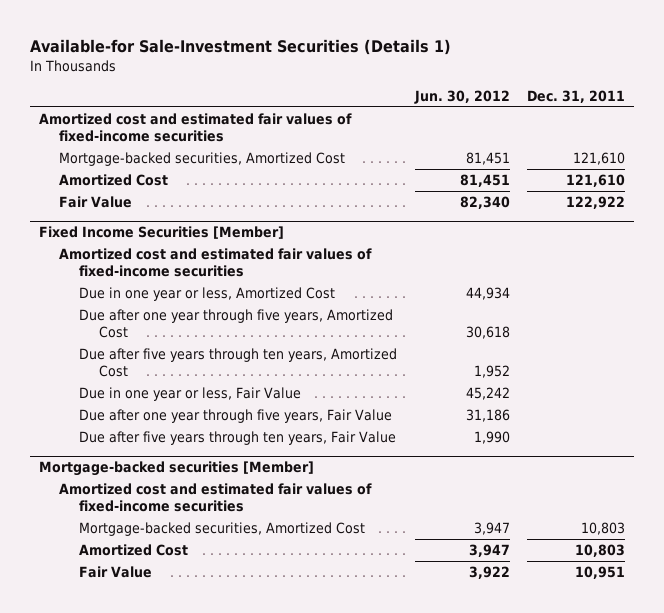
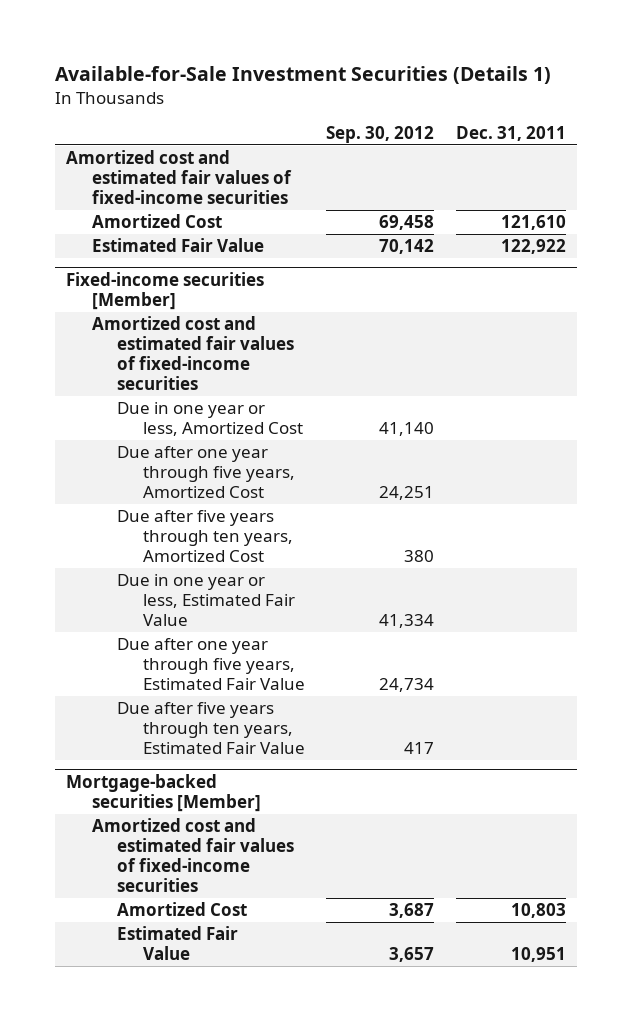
- Available-for Sale-Investment Securities (Details 1)
+ Available-for-Sale Investment Securities (Details 1)
- | Jun. 30, 2012 | Dec. 31, 2011
+ | Sep. 30, 2012 | Dec. 31, 2011
- Mortgage-backed securities, Amortized Cost | 81,451 | 121,610
- Fair Value | 82,340 | 122,922
- Fixed Income Securities [Member]
+ Estimated Fair Value | 70,142 | 122,922
+ Fixed-income securities [Member]
- Due in one year or less, Fair Value | 45,242 |
- Due after one year through five years, Fair Value | 31,186 |
- Due after five years through ten years, Fair Value | 1,990 |
+ Due in one year or less, Estimated Fair Value | 41,334 |
+ Due after one year through five years, Estimated Fair Value | 24,734 |
+ Due after five years through ten years, Estimated Fair Value | 417 |
@ Mortgage-backed securities [Member]
- Mortgage-backed securities, Amortized Cost | 3,947 | 10,803
- Fair Value | 3,922 | 10,951
+ Estimated Fair Value | 3,657 | 10,951

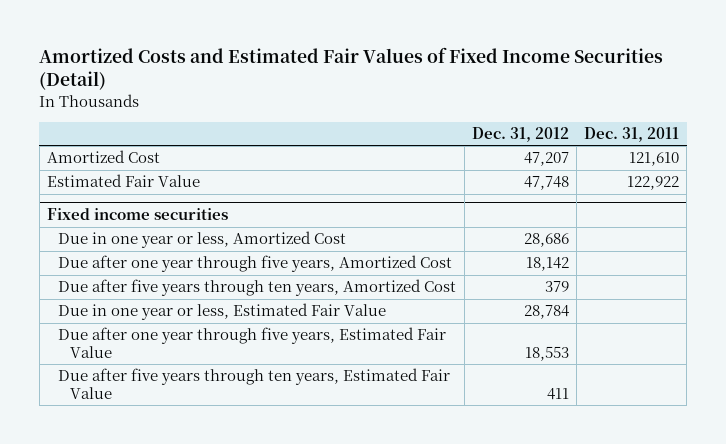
- Available-for-Sale Investment Securities (Details 1)
+ Amortized Costs and Estimated Fair Values of Fixed Income Securities (Detail)
- | Sep. 30, 2012 | Dec. 31, 2011
+ | Dec. 31, 2012 | Dec. 31, 2011
- Amortized cost and estimated fair values of fixed-income securities
- Fixed-income securities [Member]
- Amortized cost and estimated fair values of fixed-income securities
+ Fixed income securities
- Mortgage-backed securities [Member]
- Amortized cost and estimated fair values of fixed-income securities
- Amortized Cost | 3,687 | 10,803
- Estimated Fair Value | 3,657 | 10,951

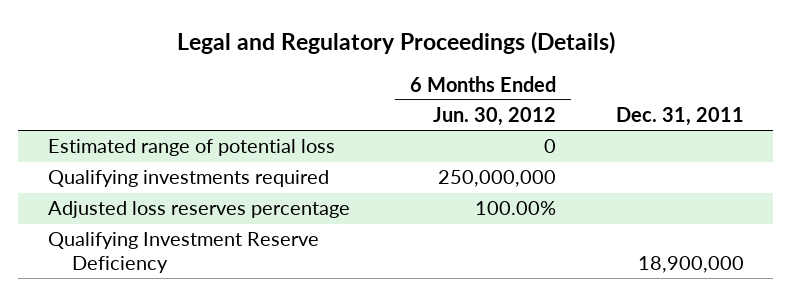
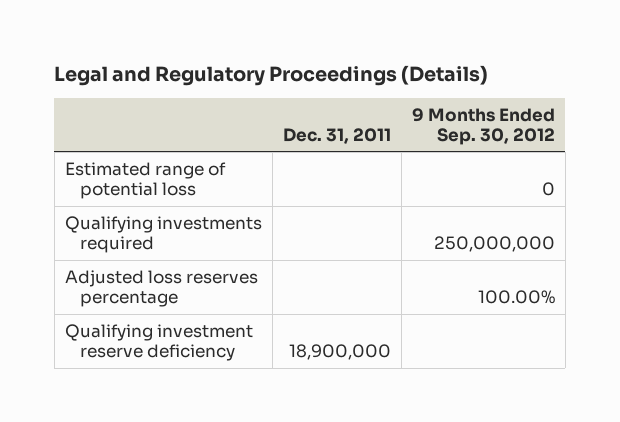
- | 6 Months Ended Jun. 30, 2012 | Dec. 31, 2011
+ | Dec. 31, 2011 | 9 Months Ended Sep. 30, 2012
- Qualifying Investment Reserve Deficiency | | 18,900,000
+ Qualifying investment reserve deficiency | 18,900,000 |

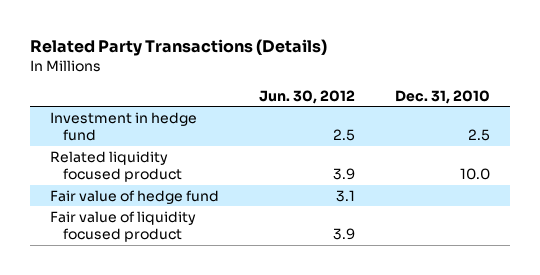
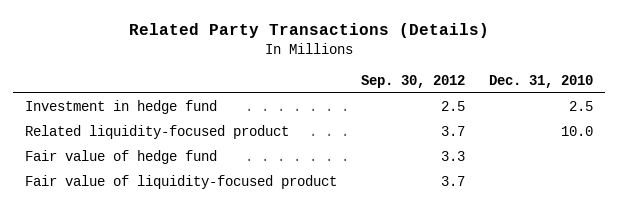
- | Jun. 30, 2012 | Dec. 31, 2010
+ | Sep. 30, 2012 | Dec. 31, 2010
- Related liquidity focused product | 3.9 | 10.0
+ Related liquidity-focused product | 3.7 | 10.0
- Fair value of liquidity focused product | 3.9 |
+ Fair value of liquidity-focused product | 3.7 |

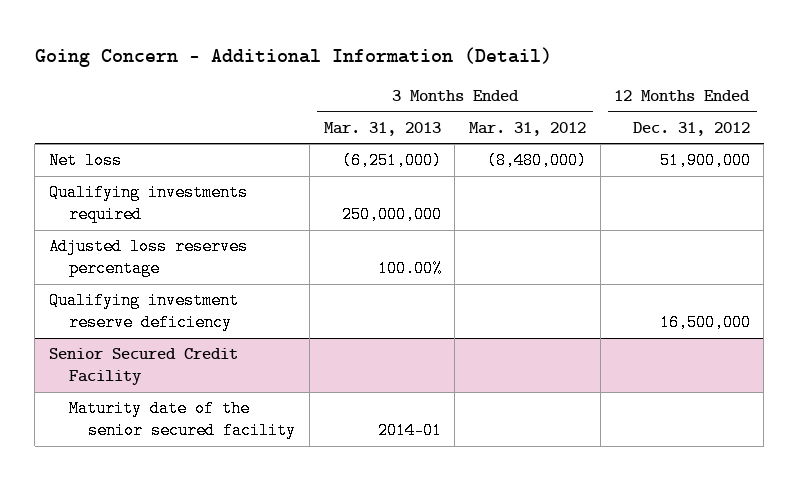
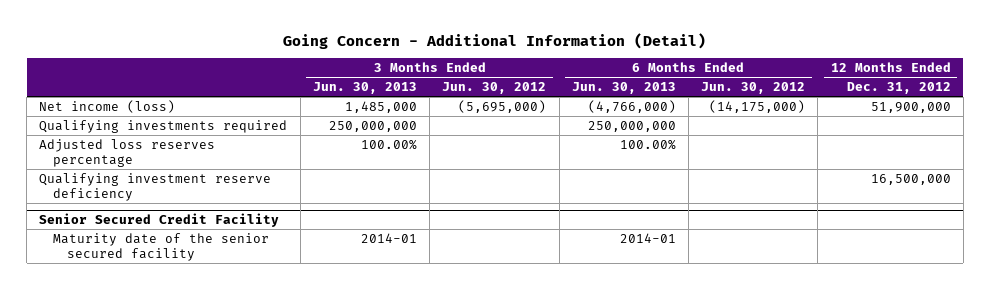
- | 3 Months Ended Mar. 31, 2013 | 3 Months Ended Mar. 31, 2012 | 12 Months Ended Dec. 31, 2012
+ | 3 Months Ended Jun. 30, 2013 | 3 Months Ended Jun. 30, 2012 | 6 Months Ended Jun. 30, 2013 | 6 Months Ended Jun. 30, 2012 | 12 Months Ended Dec. 31, 2012
- Net loss | (6,251,000) | (8,480,000) | 51,900,000
+ Net income (loss) | 1,485,000 | (5,695,000) | (4,766,000) | (14,175,000) | 51,900,000

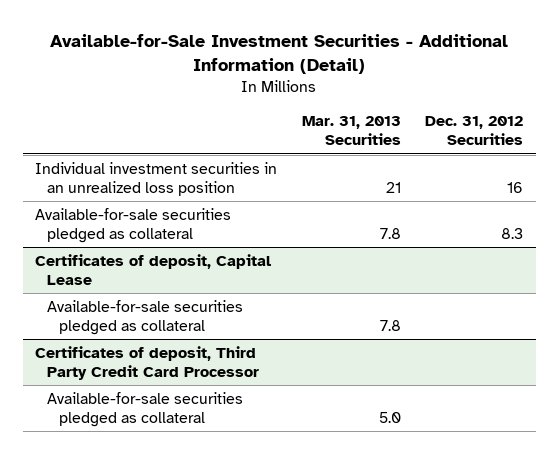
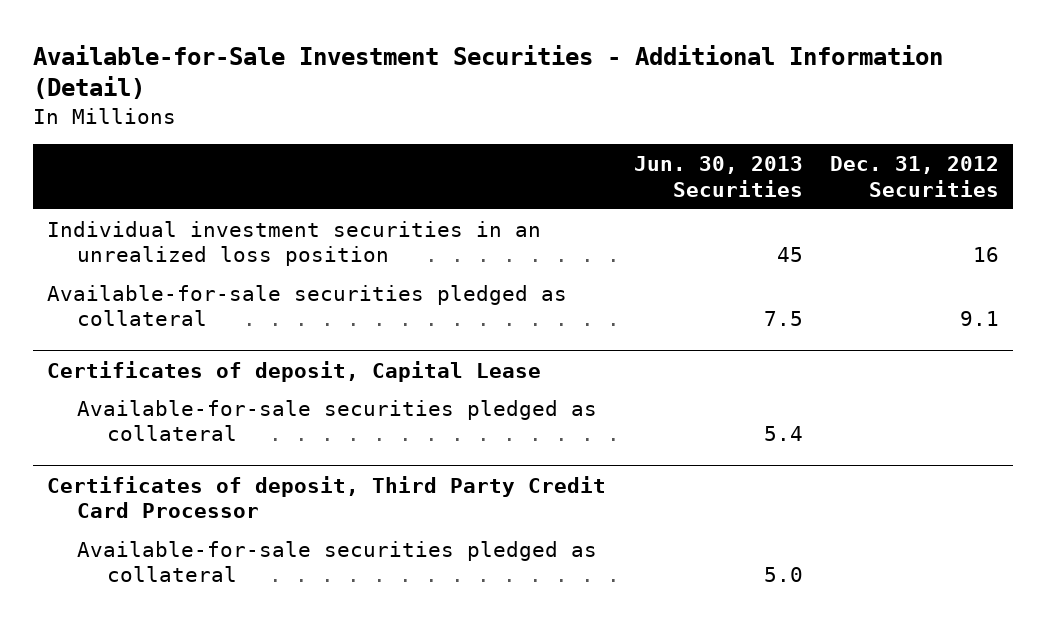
- | Mar. 31, 2013 Securities | Dec. 31, 2012 Securities
+ | Jun. 30, 2013 Securities | Dec. 31, 2012 Securities
- Available-for-sale securities pledged as collateral | 7.8 | 8.3
+ Available-for-sale securities pledged as collateral | 7.5 | 9.1

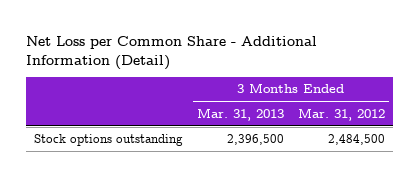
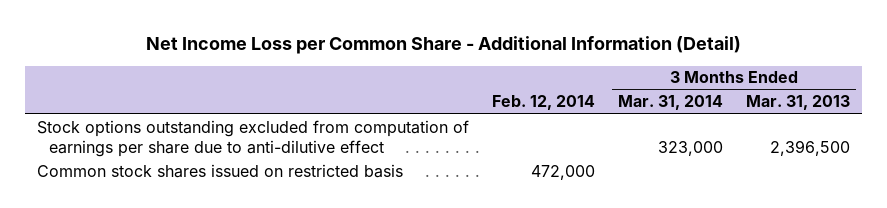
- Net Loss per Common Share - Additional Information (Detail)
+ Net Income Loss per Common Share - Additional Information (Detail)
- | 3 Months Ended Mar. 31, 2013 | 3 Months Ended Mar. 31, 2012
+ | Feb. 12, 2014 | 3 Months Ended Mar. 31, 2014 | 3 Months Ended Mar. 31, 2013
- Stock options outstanding | 2,396,500 | 2,484,500
+ Stock options outstanding excluded from computation of earnings per share due to anti-dilutive effect | | 323,000 | 2,396,500
+ Common stock shares issued on restricted basis | 472,000 | |

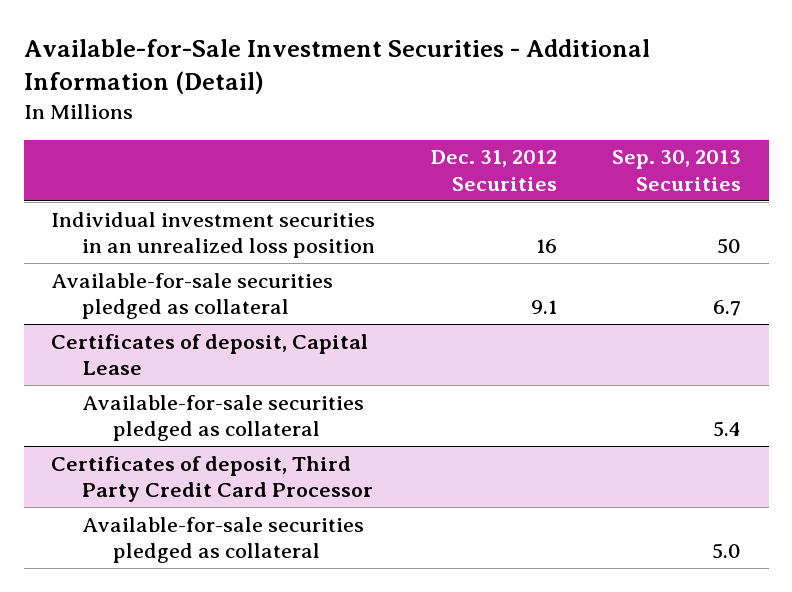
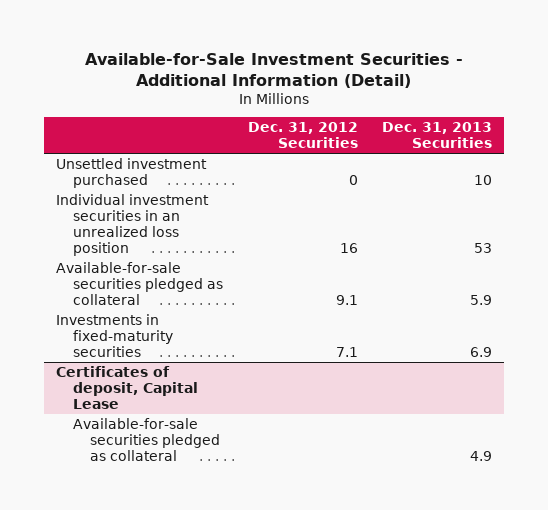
- | Dec. 31, 2012 Securities | Sep. 30, 2013 Securities
+ | Dec. 31, 2012 Securities | Dec. 31, 2013 Securities
+ Unsettled investment purchased | 0 | 10
+ Investments in fixed-maturity securities | 7.1 | 6.9
- Certificates of deposit, Third Party Credit Card Processor
- Available-for-sale securities pledged as collateral | | 5.0

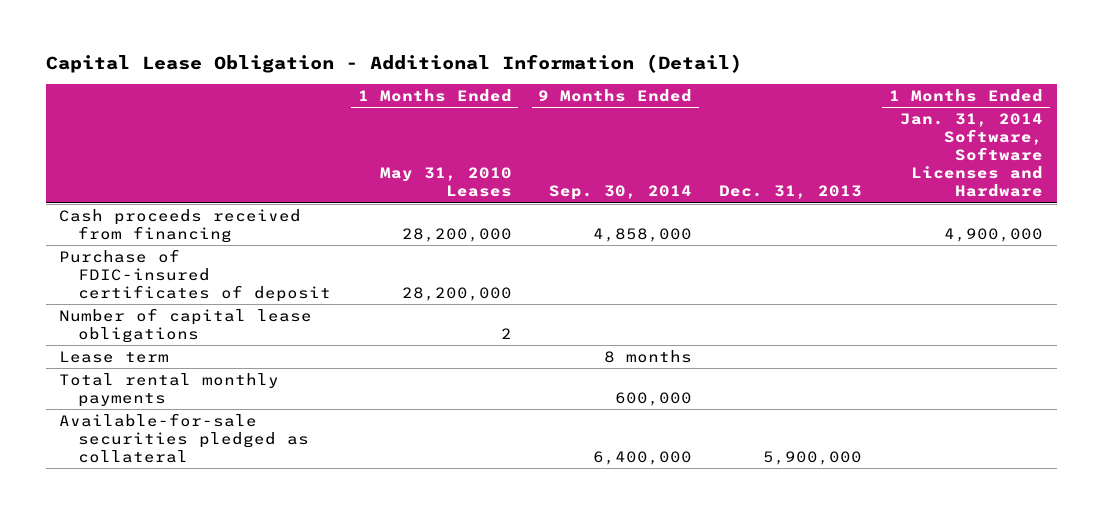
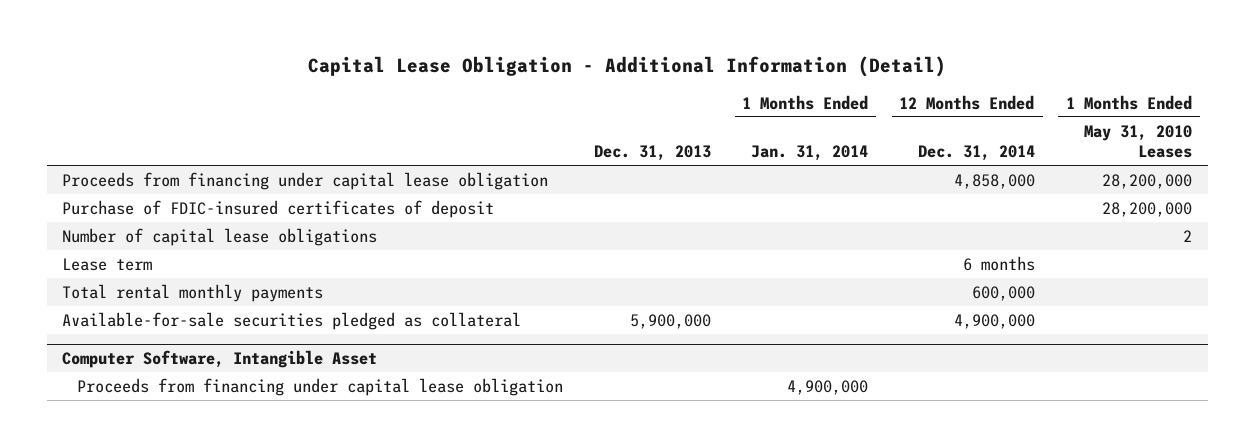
- | 1 Months Ended May 31, 2010 Leases | 9 Months Ended Sep. 30, 2014 | Dec. 31, 2013 | 1 Months Ended Jan. 31, 2014 Software, Software Licenses and Hardware
+ | Dec. 31, 2013 | 1 Months Ended Jan. 31, 2014 | 12 Months Ended Dec. 31, 2014 | 1 Months Ended May 31, 2010 Leases
- Cash proceeds received from financing | 28,200,000 | 4,858,000 | | 4,900,000
+ Proceeds from financing under capital lease obligation | | | 4,858,000 | 28,200,000
+ Computer Software, Intangible Asset
+ Proceeds from financing under capital lease obligation | | 4,900,000 | |

